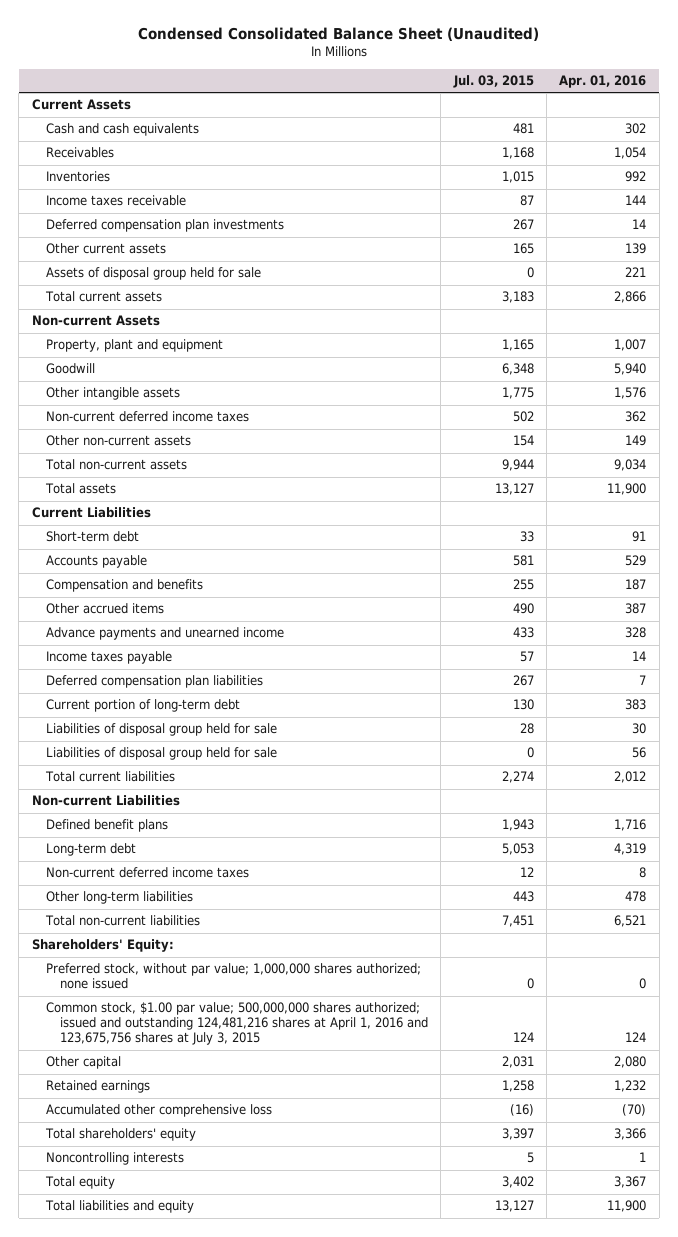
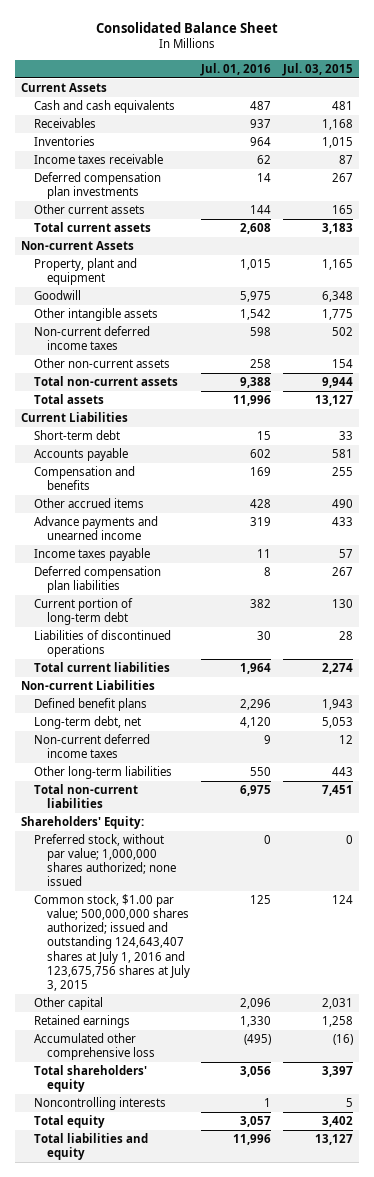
- Condensed Consolidated Balance Sheet (Unaudited)
+ Consolidated Balance Sheet
- | Jul. 03, 2015 | Apr. 01, 2016
+ | Jul. 01, 2016 | Jul. 03, 2015
- Assets of disposal group held for sale | 0 | 221
- Liabilities of disposal group held for sale | 28 | 30
- Liabilities of disposal group held for sale | 0 | 56
+ Liabilities of discontinued operations | 30 | 28
- Long-term debt | 5,053 | 4,319
+ Long-term debt, net | 4,120 | 5,053
- Common stock, $1.00 par value; 500,000,000 shares authorized; issued and outstanding 124,481,216 shares at April 1, 2016 and 123,675,756 shares at July 3, 2015 | 124 | 124
+ Common stock, $1.00 par value; 500,000,000 shares authorized; issued and outstanding 124,643,407 shares at July 1, 2016 and 123,675,756 shares at July 3, 2015 | 125 | 124

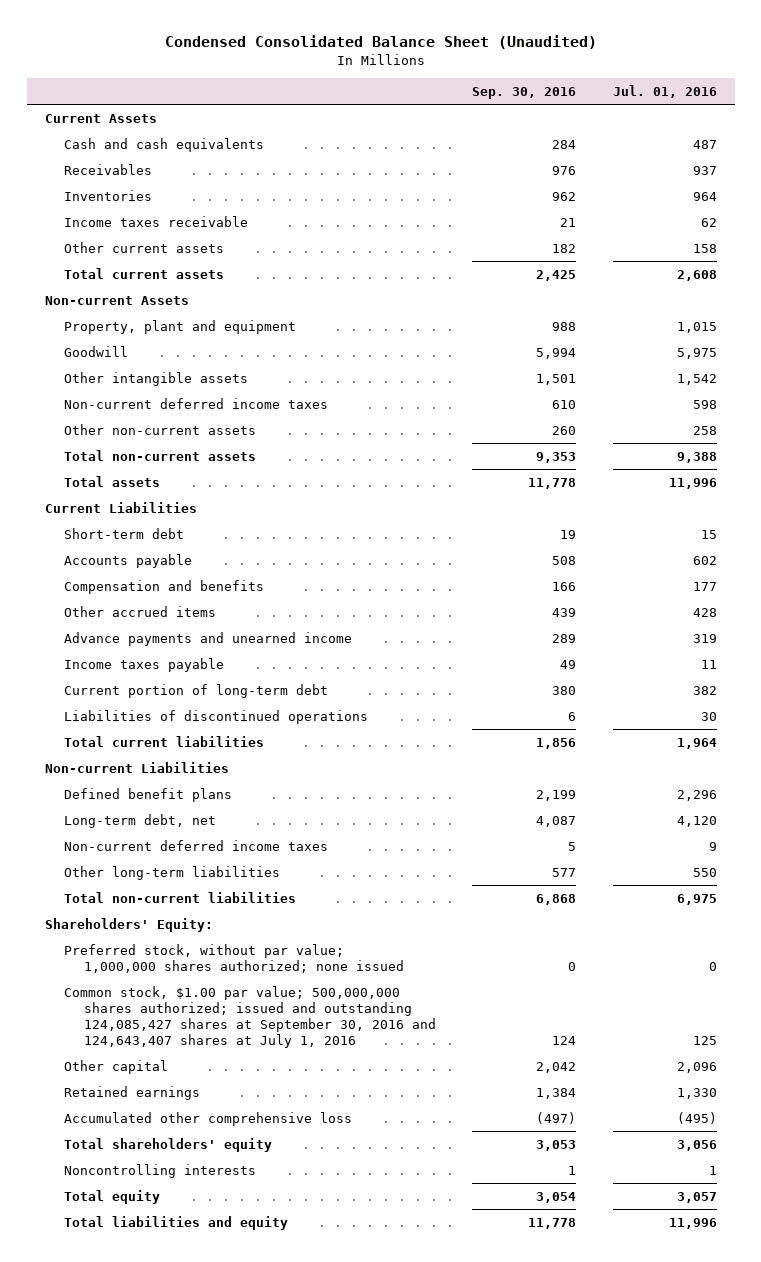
- Consolidated Balance Sheet
+ Condensed Consolidated Balance Sheet (Unaudited)
- | Jul. 01, 2016 | Jul. 03, 2015
+ | Sep. 30, 2016 | Jul. 01, 2016
- Deferred compensation plan investments | 14 | 267
- Other current assets | 144 | 165
+ Other current assets | 182 | 158
- Compensation and benefits | 169 | 255
+ Compensation and benefits | 166 | 177
- Deferred compensation plan liabilities | 8 | 267
- Common stock, $1.00 par value; 500,000,000 shares authorized; issued and outstanding 124,643,407 shares at July 1, 2016 and 123,675,756 shares at July 3, 2015 | 125 | 124
+ Common stock, $1.00 par value; 500,000,000 shares authorized; issued and outstanding 124,085,427 shares at September 30, 2016 and 124,643,407 shares at July 1, 2016 | 124 | 125

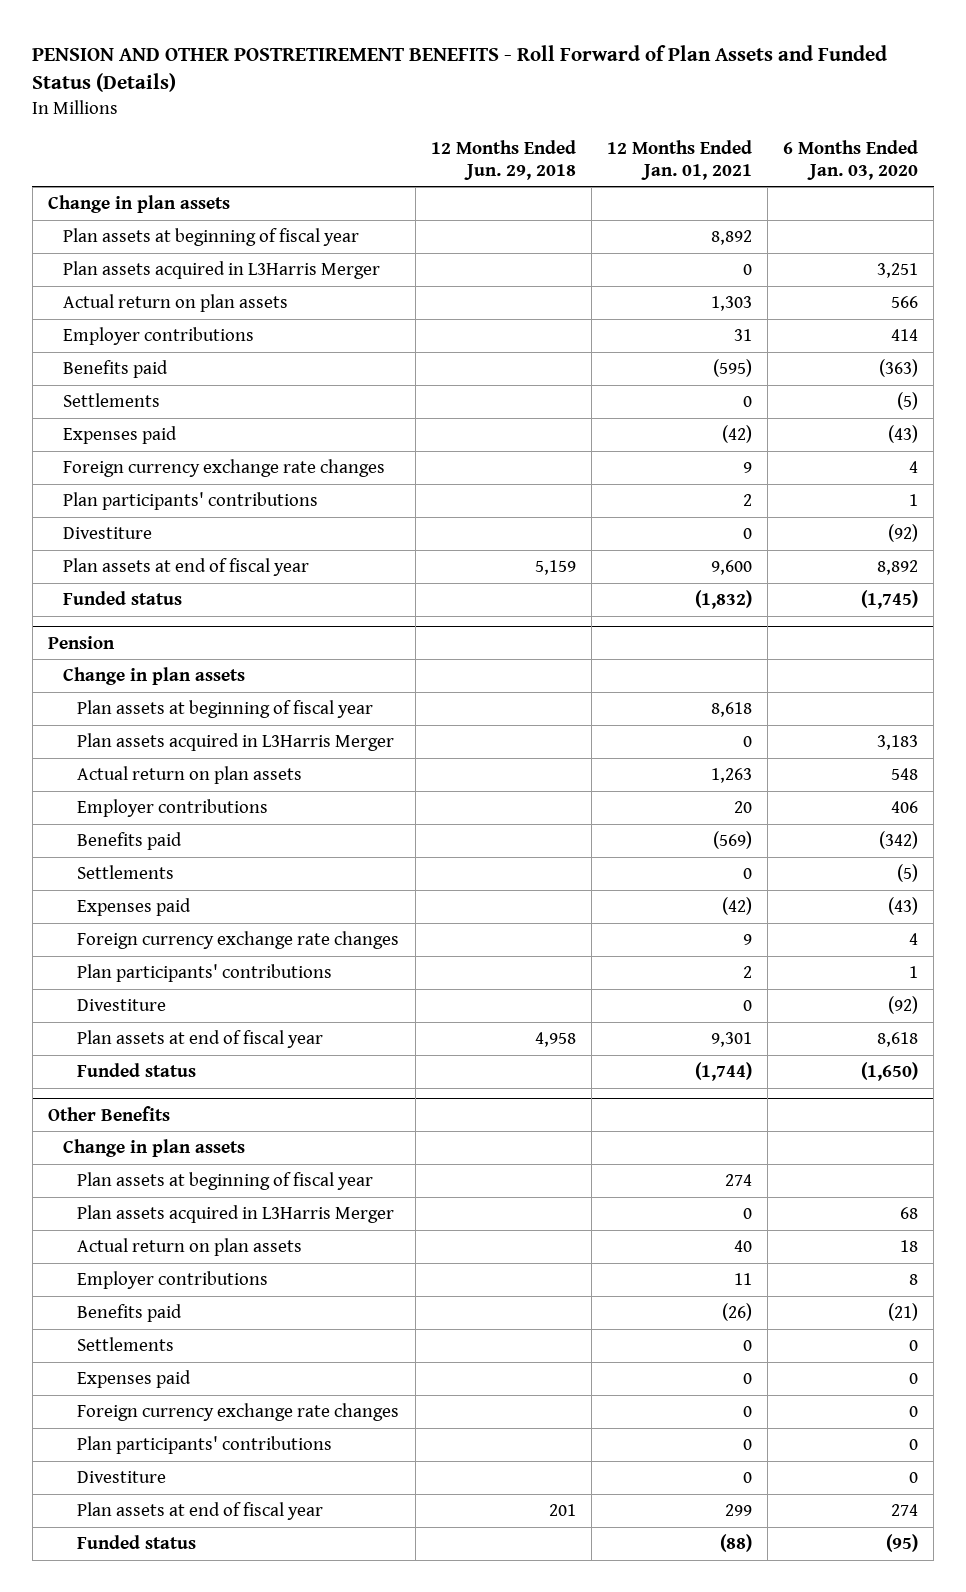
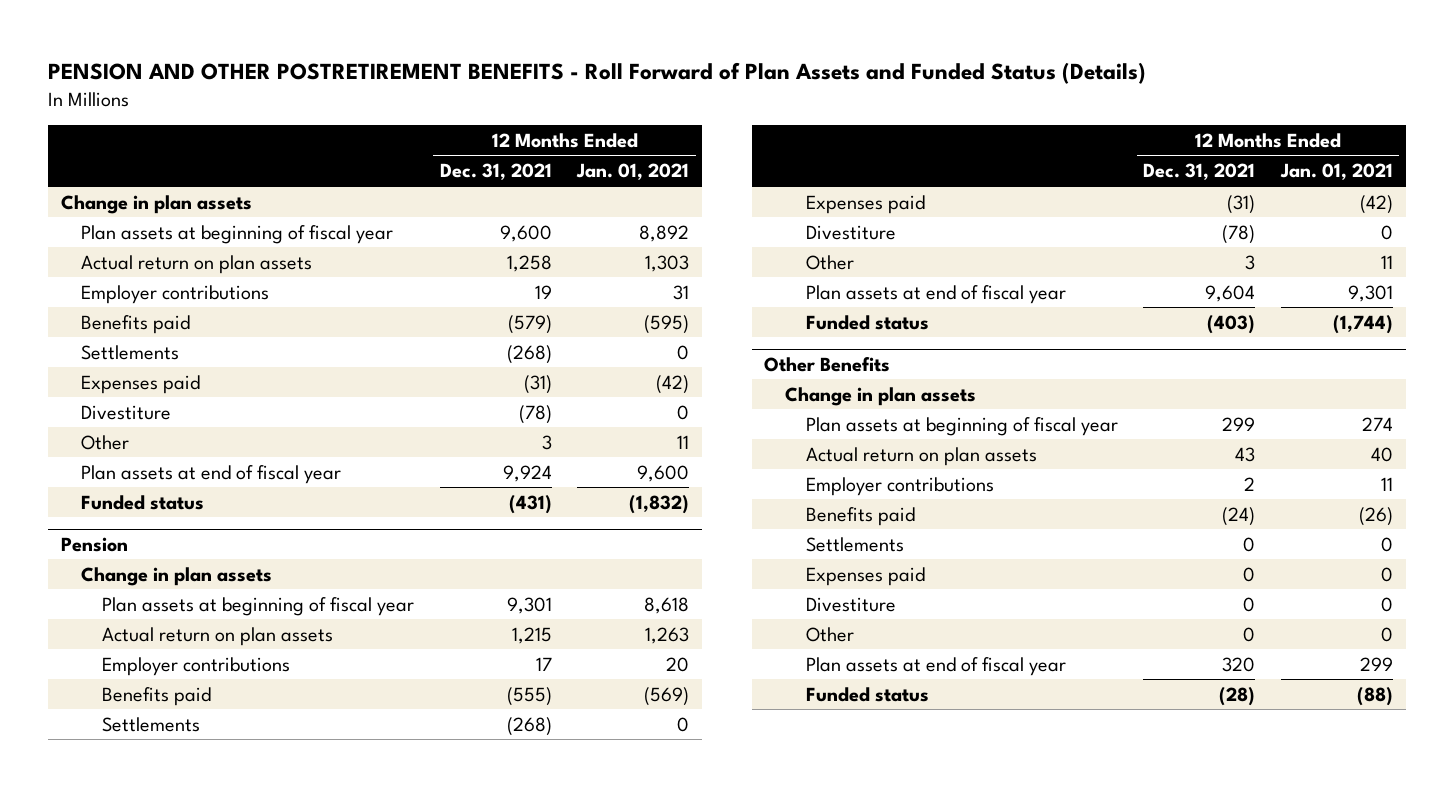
- | 12 Months Ended Jun. 29, 2018 | 12 Months Ended Jan. 01, 2021 | 6 Months Ended Jan. 03, 2020
+ | 12 Months Ended Dec. 31, 2021 | 12 Months Ended Jan. 01, 2021
- Plan assets acquired in L3Harris Merger | | 0 | 3,251
- Foreign currency exchange rate changes | | 9 | 4
- Plan participants' contributions | | 2 | 1
+ Other | 3 | 11
@ Pension
- Plan assets acquired in L3Harris Merger | | 0 | 3,183
- Foreign currency exchange rate changes | | 9 | 4
- Plan participants' contributions | | 2 | 1
+ Other | 3 | 11
@ Other Benefits
- Plan assets acquired in L3Harris Merger | | 0 | 68
- Foreign currency exchange rate changes | | 0 | 0
- Plan participants' contributions | | 0 | 0
+ Other | 0 | 0

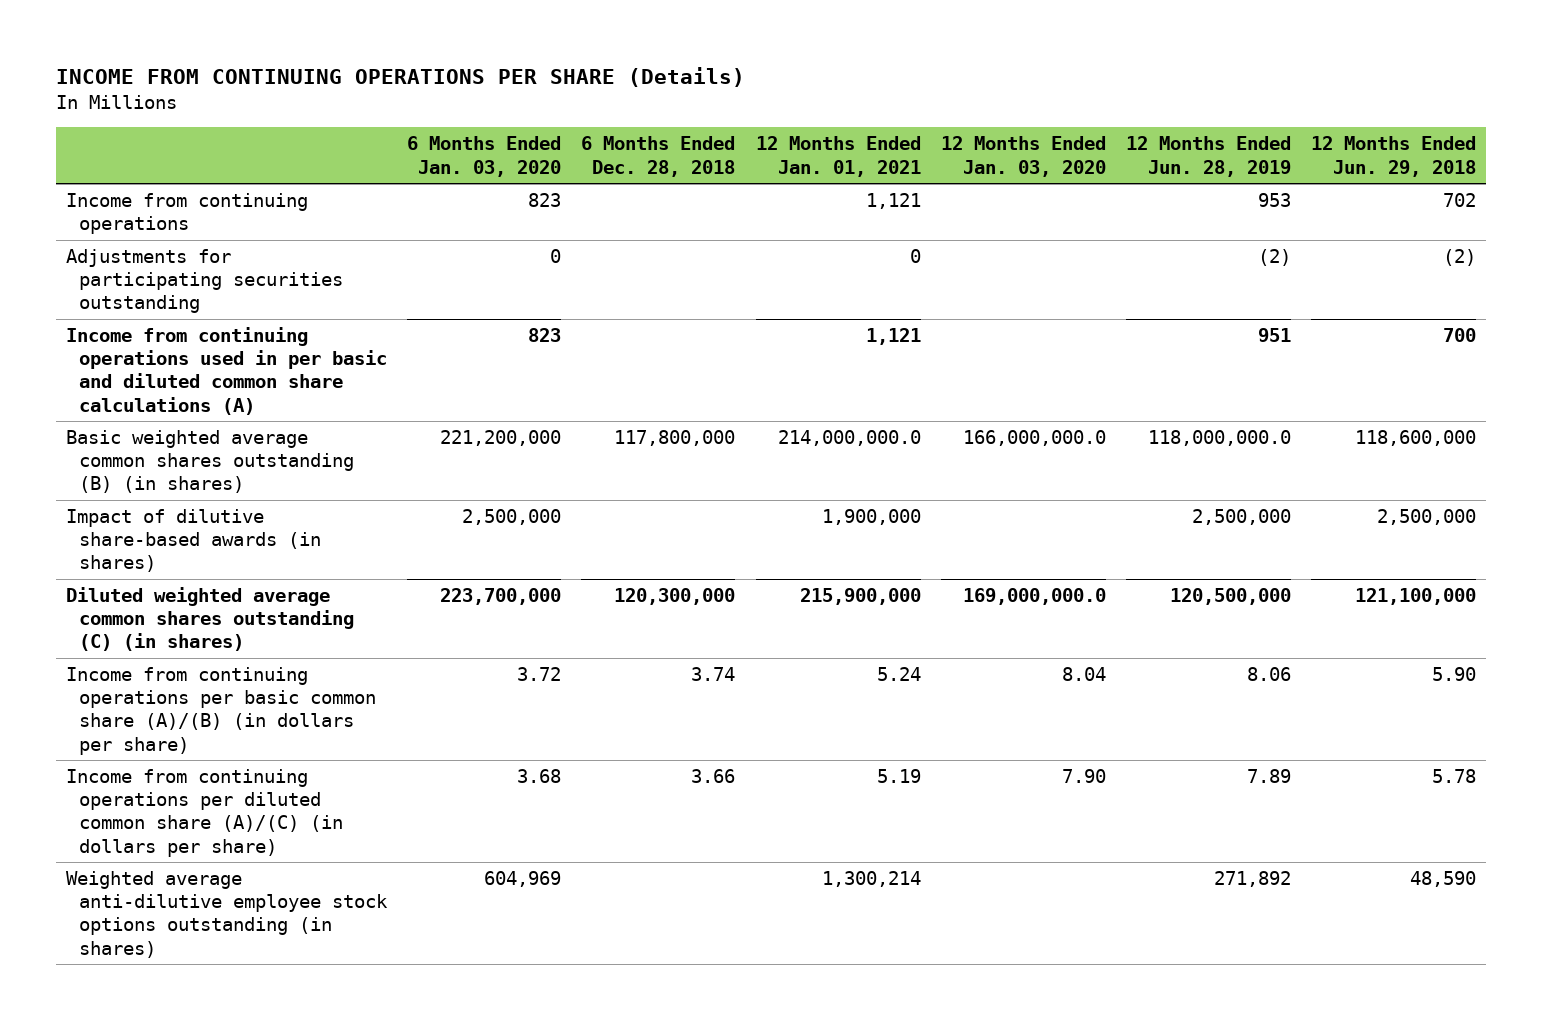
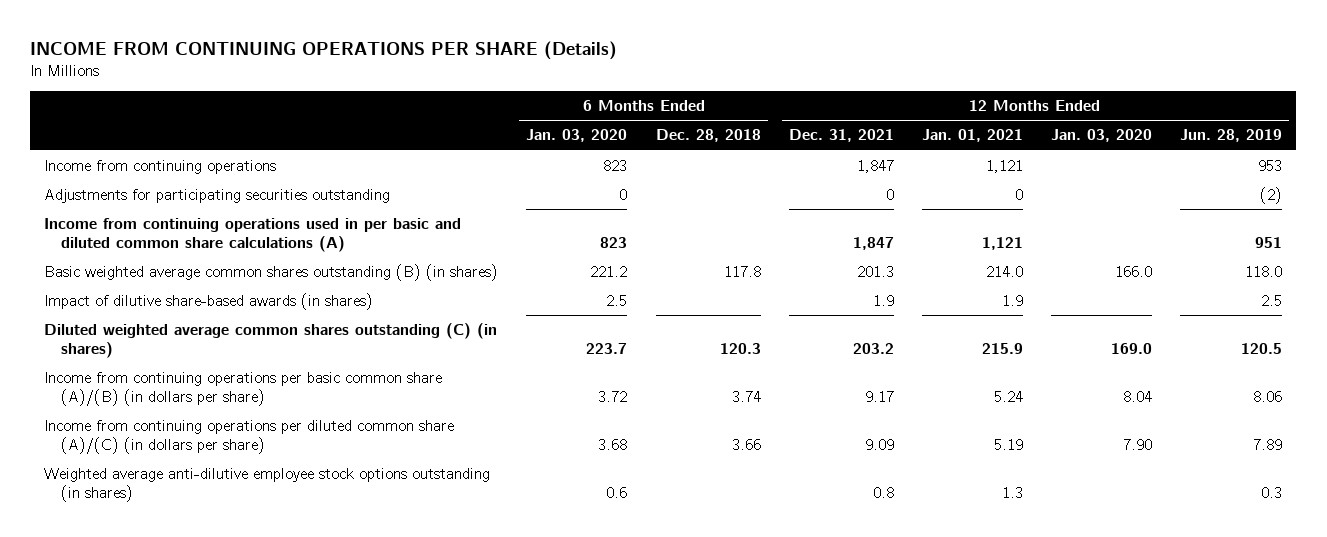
- | 6 Months Ended Jan. 03, 2020 | 6 Months Ended Dec. 28, 2018 | 12 Months Ended Jan. 01, 2021 | 12 Months Ended Jan. 03, 2020 | 12 Months Ended Jun. 28, 2019 | 12 Months Ended Jun. 29, 2018
+ | 6 Months Ended Jan. 03, 2020 | 6 Months Ended Dec. 28, 2018 | 12 Months Ended Dec. 31, 2021 | 12 Months Ended Jan. 01, 2021 | 12 Months Ended Jan. 03, 2020 | 12 Months Ended Jun. 28, 2019
- Basic weighted average common shares outstanding (B) (in shares) | 221,200,000 | 117,800,000 | 214,000,000.0 | 166,000,000.0 | 118,000,000.0 | 118,600,000
- Impact of dilutive share-based awards (in shares) | 2,500,000 | | 1,900,000 | | 2,500,000 | 2,500,000
- Diluted weighted average common shares outstanding (C) (in shares) | 223,700,000 | 120,300,000 | 215,900,000 | 169,000,000.0 | 120,500,000 | 121,100,000
+ Basic weighted average common shares outstanding (B) (in shares) | 221.2 | 117.8 | 201.3 | 214.0 | 166.0 | 118.0
+ Impact of dilutive share-based awards (in shares) | 2.5 | | 1.9 | 1.9 | | 2.5
+ Diluted weighted average common shares outstanding (C) (in shares) | 223.7 | 120.3 | 203.2 | 215.9 | 169.0 | 120.5
- Weighted average anti-dilutive employee stock options outstanding (in shares) | 604,969 | | 1,300,214 | | 271,892 | 48,590
+ Weighted average anti-dilutive employee stock options outstanding (in shares) | 0.6 | | 0.8 | 1.3 | | 0.3

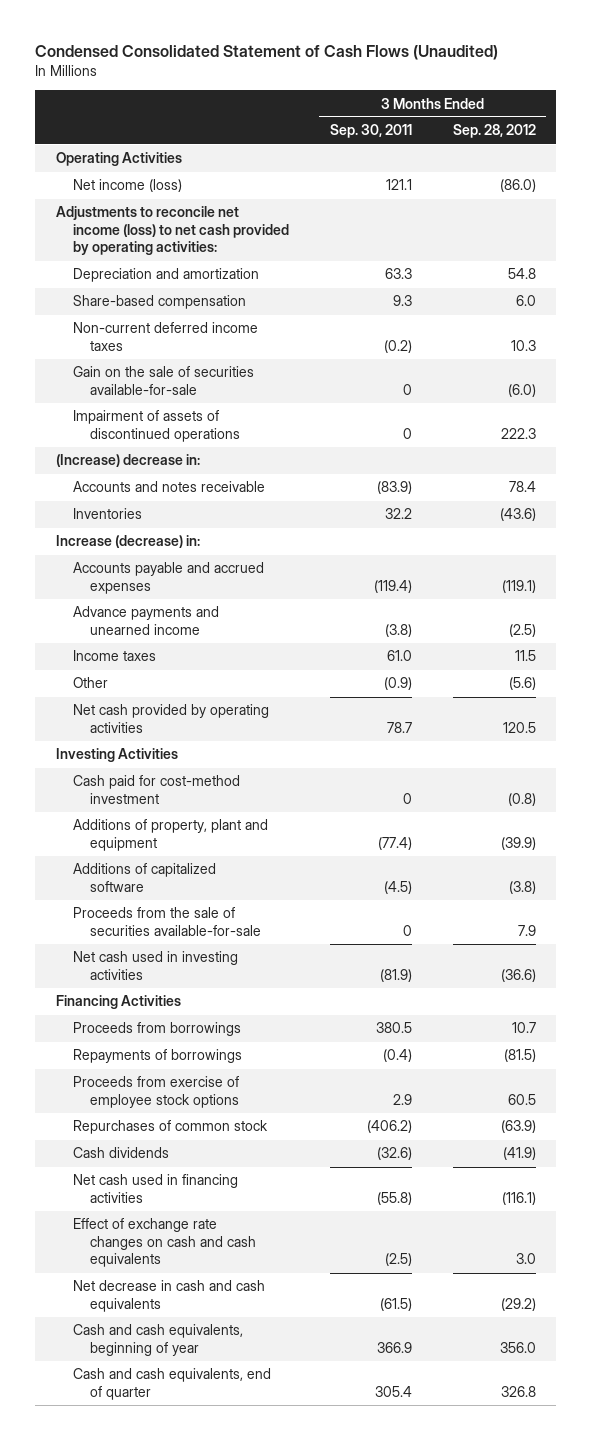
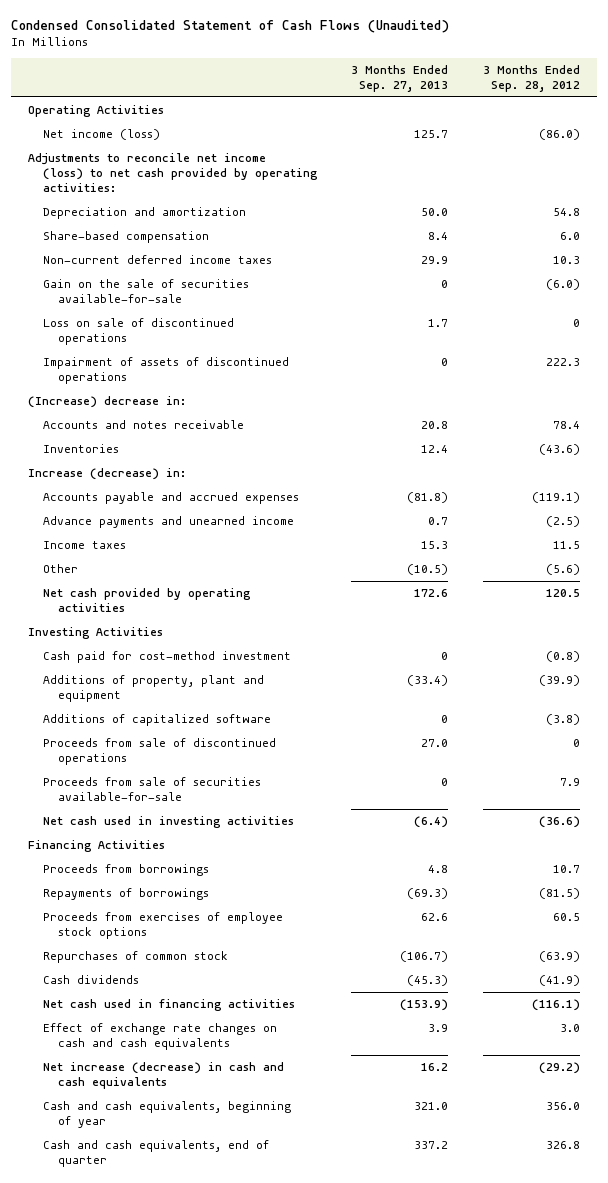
- | 3 Months Ended Sep. 30, 2011 | 3 Months Ended Sep. 28, 2012
+ | 3 Months Ended Sep. 27, 2013 | 3 Months Ended Sep. 28, 2012
+ Loss on sale of discontinued operations | 1.7 | 0
- Proceeds from the sale of securities available-for-sale | 0 | 7.9
+ Proceeds from sale of discontinued operations | 27.0 | 0
+ Proceeds from sale of securities available-for-sale | 0 | 7.9
- Proceeds from exercise of employee stock options | 2.9 | 60.5
+ Proceeds from exercises of employee stock options | 62.6 | 60.5
- Net decrease in cash and cash equivalents | (61.5) | (29.2)
+ Net increase (decrease) in cash and cash equivalents | 16.2 | (29.2)

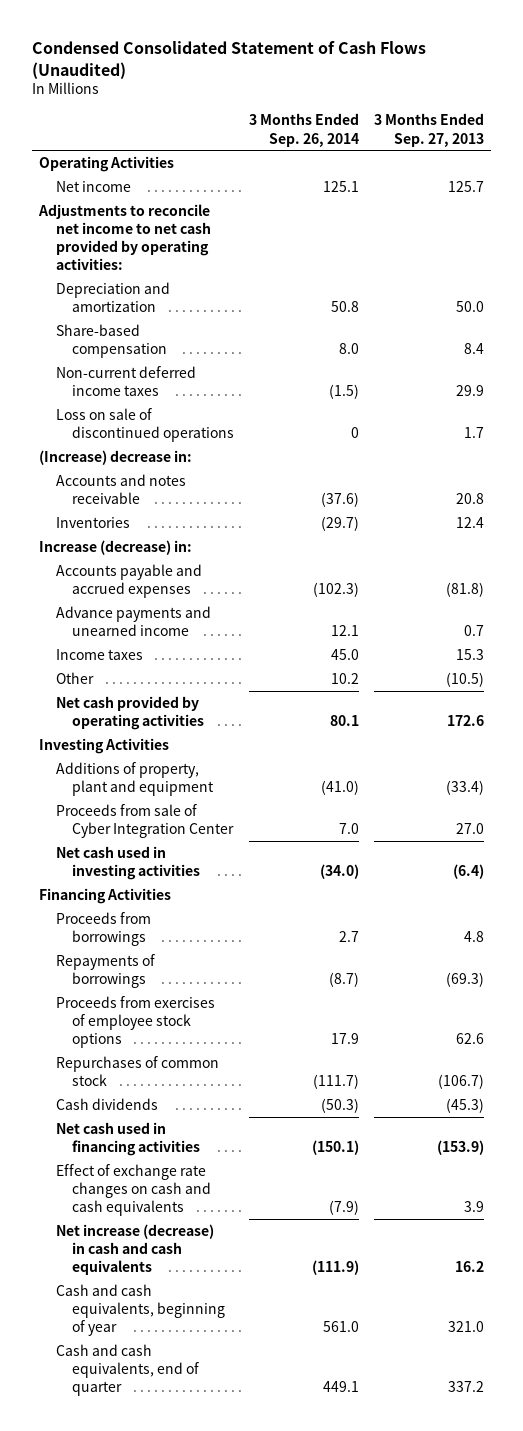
- | 3 Months Ended Sep. 27, 2013 | 3 Months Ended Sep. 28, 2012
+ | 3 Months Ended Sep. 26, 2014 | 3 Months Ended Sep. 27, 2013
- Net income (loss) | 125.7 | (86.0)
- Adjustments to reconcile net income (loss) to net cash provided by operating activities:
+ Net income | 125.1 | 125.7
+ Adjustments to reconcile net income to net cash provided by operating activities:
- Gain on the sale of securities available-for-sale | 0 | (6.0)
- Impairment of assets of discontinued operations | 0 | 222.3
- Cash paid for cost-method investment | 0 | (0.8)
- Additions of capitalized software | 0 | (3.8)
- Proceeds from sale of discontinued operations | 27.0 | 0
- Proceeds from sale of securities available-for-sale | 0 | 7.9
+ Proceeds from sale of Cyber Integration Center | 7.0 | 27.0

